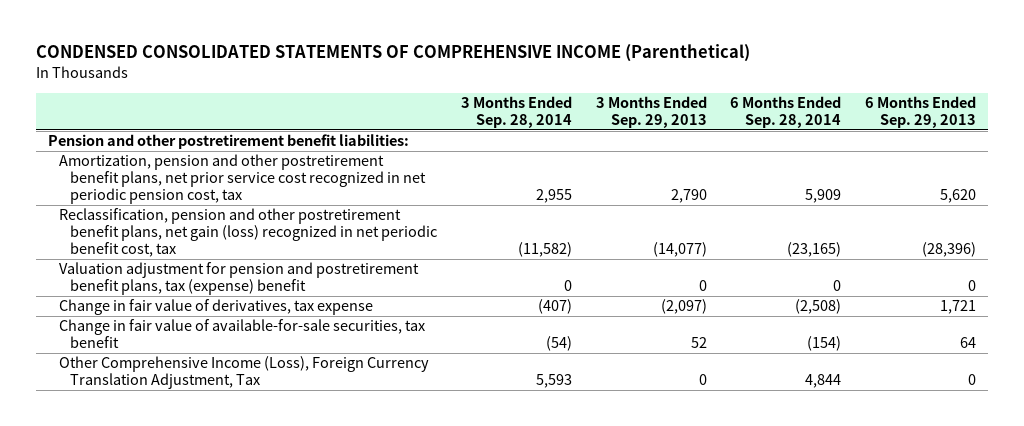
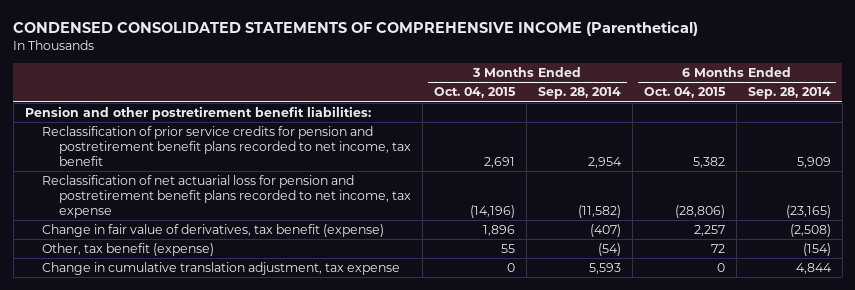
- | 3 Months Ended Sep. 28, 2014 | 3 Months Ended Sep. 29, 2013 | 6 Months Ended Sep. 28, 2014 | 6 Months Ended Sep. 29, 2013
+ | 3 Months Ended Oct. 04, 2015 | 3 Months Ended Sep. 28, 2014 | 6 Months Ended Oct. 04, 2015 | 6 Months Ended Sep. 28, 2014
- Amortization, pension and other postretirement benefit plans, net prior service cost recognized in net periodic pension cost, tax | 2,955 | 2,790 | 5,909 | 5,620
- Reclassification, pension and other postretirement benefit plans, net gain (loss) recognized in net periodic benefit cost, tax | (11,582) | (14,077) | (23,165) | (28,396)
- Valuation adjustment for pension and postretirement benefit plans, tax (expense) benefit | 0 | 0 | 0 | 0
- Change in fair value of derivatives, tax expense | (407) | (2,097) | (2,508) | 1,721
- Change in fair value of available-for-sale securities, tax benefit | (54) | 52 | (154) | 64
- Other Comprehensive Income (Loss), Foreign Currency Translation Adjustment, Tax | 5,593 | 0 | 4,844 | 0
+ Reclassification of prior service credits for pension and postretirement benefit plans recorded to net income, tax benefit | 2,691 | 2,954 | 5,382 | 5,909
+ Reclassification of net actuarial loss for pension and postretirement benefit plans recorded to net income, tax expense | (14,196) | (11,582) | (28,806) | (23,165)
+ Change in fair value of derivatives, tax benefit (expense) | 1,896 | (407) | 2,257 | (2,508)
+ Other, tax benefit (expense) | 55 | (54) | 72 | (154)
+ Change in cumulative translation adjustment, tax expense | 0 | 5,593 | 0 | 4,844

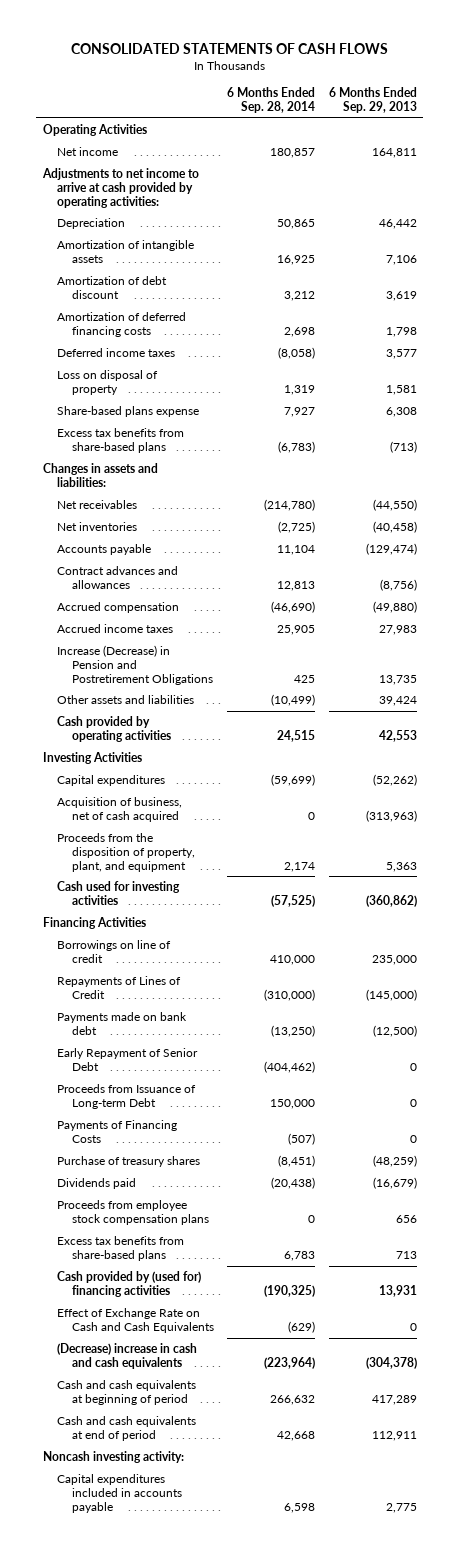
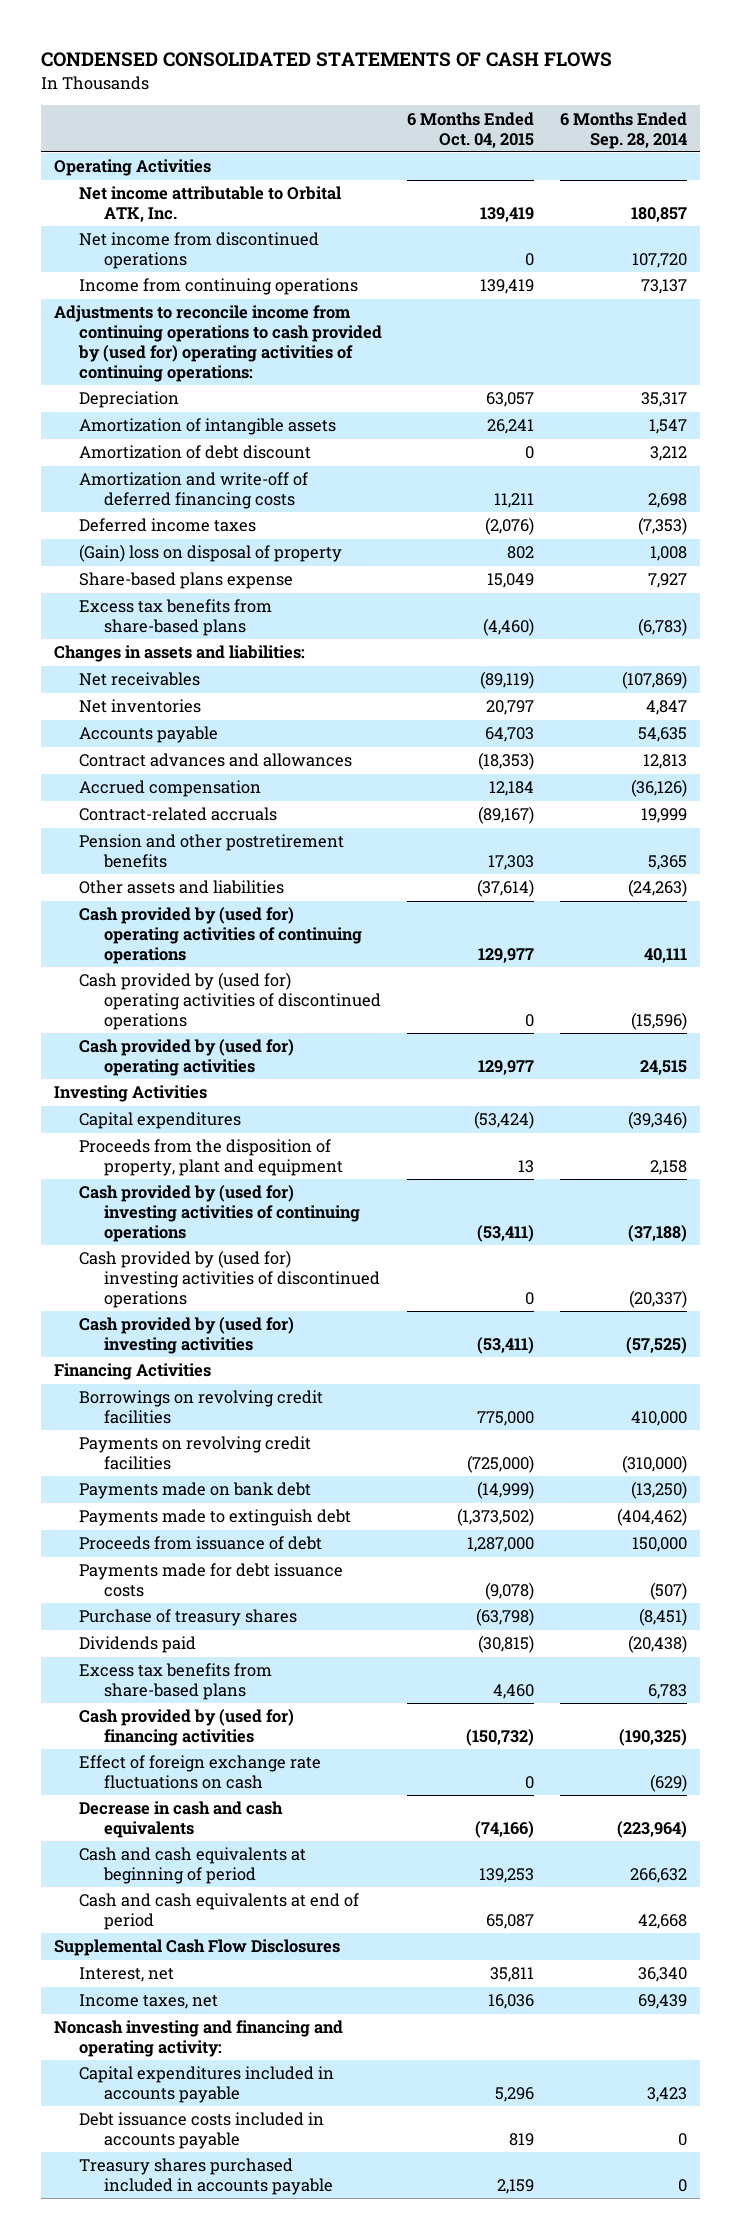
- CONSOLIDATED STATEMENTS OF CASH FLOWS
+ CONDENSED CONSOLIDATED STATEMENTS OF CASH FLOWS
- | 6 Months Ended Sep. 28, 2014 | 6 Months Ended Sep. 29, 2013
+ | 6 Months Ended Oct. 04, 2015 | 6 Months Ended Sep. 28, 2014
- Net income | 180,857 | 164,811
- Adjustments to net income to arrive at cash provided by operating activities:
- Depreciation | 50,865 | 46,442
- Amortization of intangible assets | 16,925 | 7,106
+ Net income attributable to Orbital ATK, Inc. | 139,419 | 180,857
+ Net income from discontinued operations | 0 | 107,720
+ Income from continuing operations | 139,419 | 73,137
+ Adjustments to reconcile income from continuing operations to cash provided by (used for) operating activities of continuing operations:
+ Depreciation | 63,057 | 35,317
+ Amortization of intangible assets | 26,241 | 1,547
- Amortization of deferred financing costs | 2,698 | 1,798
- Deferred income taxes | (8,058) | 3,577
- Loss on disposal of property | 1,319 | 1,581
+ Amortization and write-off of deferred financing costs | 11,211 | 2,698
+ Deferred income taxes | (2,076) | (7,353)
+ (Gain) loss on disposal of property | 802 | 1,008
- Net receivables | (214,780) | (44,550)
- Net inventories | (2,725) | (40,458)
- Accounts payable | 11,104 | (129,474)
+ Net receivables | (89,119) | (107,869)
+ Net inventories | 20,797 | 4,847
+ Accounts payable | 64,703 | 54,635
- Accrued compensation | (46,690) | (49,880)
- Accrued income taxes | 25,905 | 27,983
- Increase (Decrease) in Pension and Postretirement Obligations | 425 | 13,735
- Other assets and liabilities | (10,499) | 39,424
- Cash provided by operating activities | 24,515 | 42,553
+ Accrued compensation | 12,184 | (36,126)
+ Contract-related accruals | (89,167) | 19,999
+ Pension and other postretirement benefits | 17,303 | 5,365
+ Other assets and liabilities | (37,614) | (24,263)
+ Cash provided by (used for) operating activities of continuing operations | 129,977 | 40,111
+ Cash provided by (used for) operating activities of discontinued operations | 0 | (15,596)
+ Cash provided by (used for) operating activities | 129,977 | 24,515
- Capital expenditures | (59,699) | (52,262)
- Acquisition of business, net of cash acquired | 0 | (313,963)
- Proceeds from the disposition of property, plant, and equipment | 2,174 | 5,363
- Cash used for investing activities | (57,525) | (360,862)
+ Capital expenditures | (53,424) | (39,346)
+ Proceeds from the disposition of property, plant and equipment | 13 | 2,158
+ Cash provided by (used for) investing activities of continuing operations | (53,411) | (37,188)
+ Cash provided by (used for) investing activities of discontinued operations | 0 | (20,337)
+ Cash provided by (used for) investing activities | (53,411) | (57,525)
- Borrowings on line of credit | 410,000 | 235,000
- Repayments of Lines of Credit | (310,000) | (145,000)
+ Borrowings on revolving credit facilities | 775,000 | 410,000
+ Payments on revolving credit facilities | (725,000) | (310,000)
- Early Repayment of Senior Debt | (404,462) | 0
- Proceeds from Issuance of Long-term Debt | 150,000 | 0
- Payments of Financing Costs | (507) | 0
+ Payments made to extinguish debt | (1,373,502) | (404,462)
+ Proceeds from issuance of debt | 1,287,000 | 150,000
+ Payments made for debt issuance costs | (9,078) | (507)
- Proceeds from employee stock compensation plans | 0 | 656
- Effect of Exchange Rate on Cash and Cash Equivalents | (629) | 0
- (Decrease) increase in cash and cash equivalents | (223,964) | (304,378)
+ Effect of foreign exchange rate fluctuations on cash | 0 | (629)
+ Decrease in cash and cash equivalents | (74,166) | (223,964)
- Noncash investing activity:
- Capital expenditures included in accounts payable | 6,598 | 2,775
+ Supplemental Cash Flow Disclosures
+ Interest, net | 35,811 | 36,340
+ Income taxes, net | 16,036 | 69,439
+ Noncash investing and financing and operating activity:
+ Capital expenditures included in accounts payable | 5,296 | 3,423
+ Debt issuance costs included in accounts payable | 819 | 0
+ Treasury shares purchased included in accounts payable | 2,159 | 0

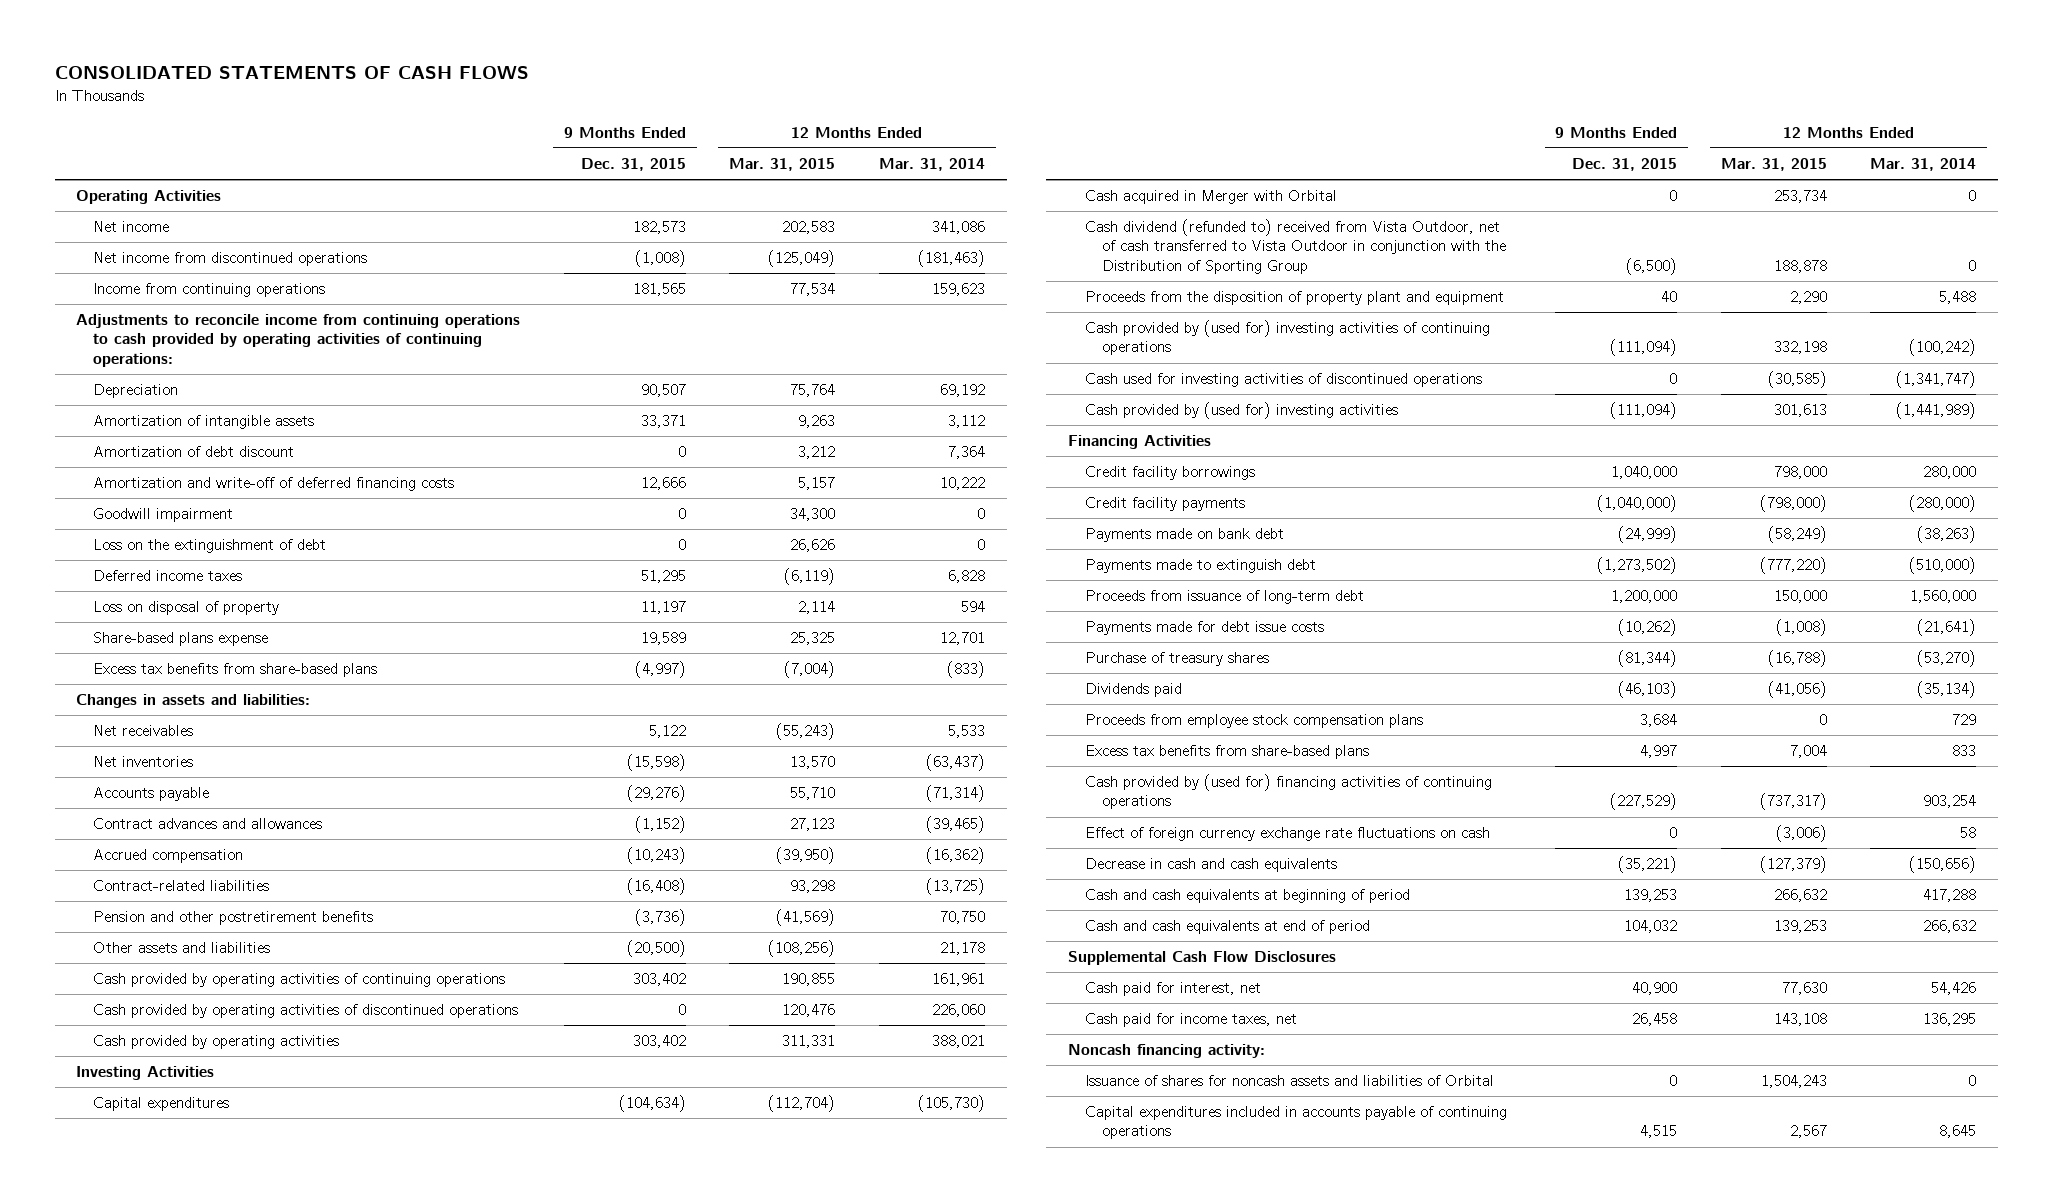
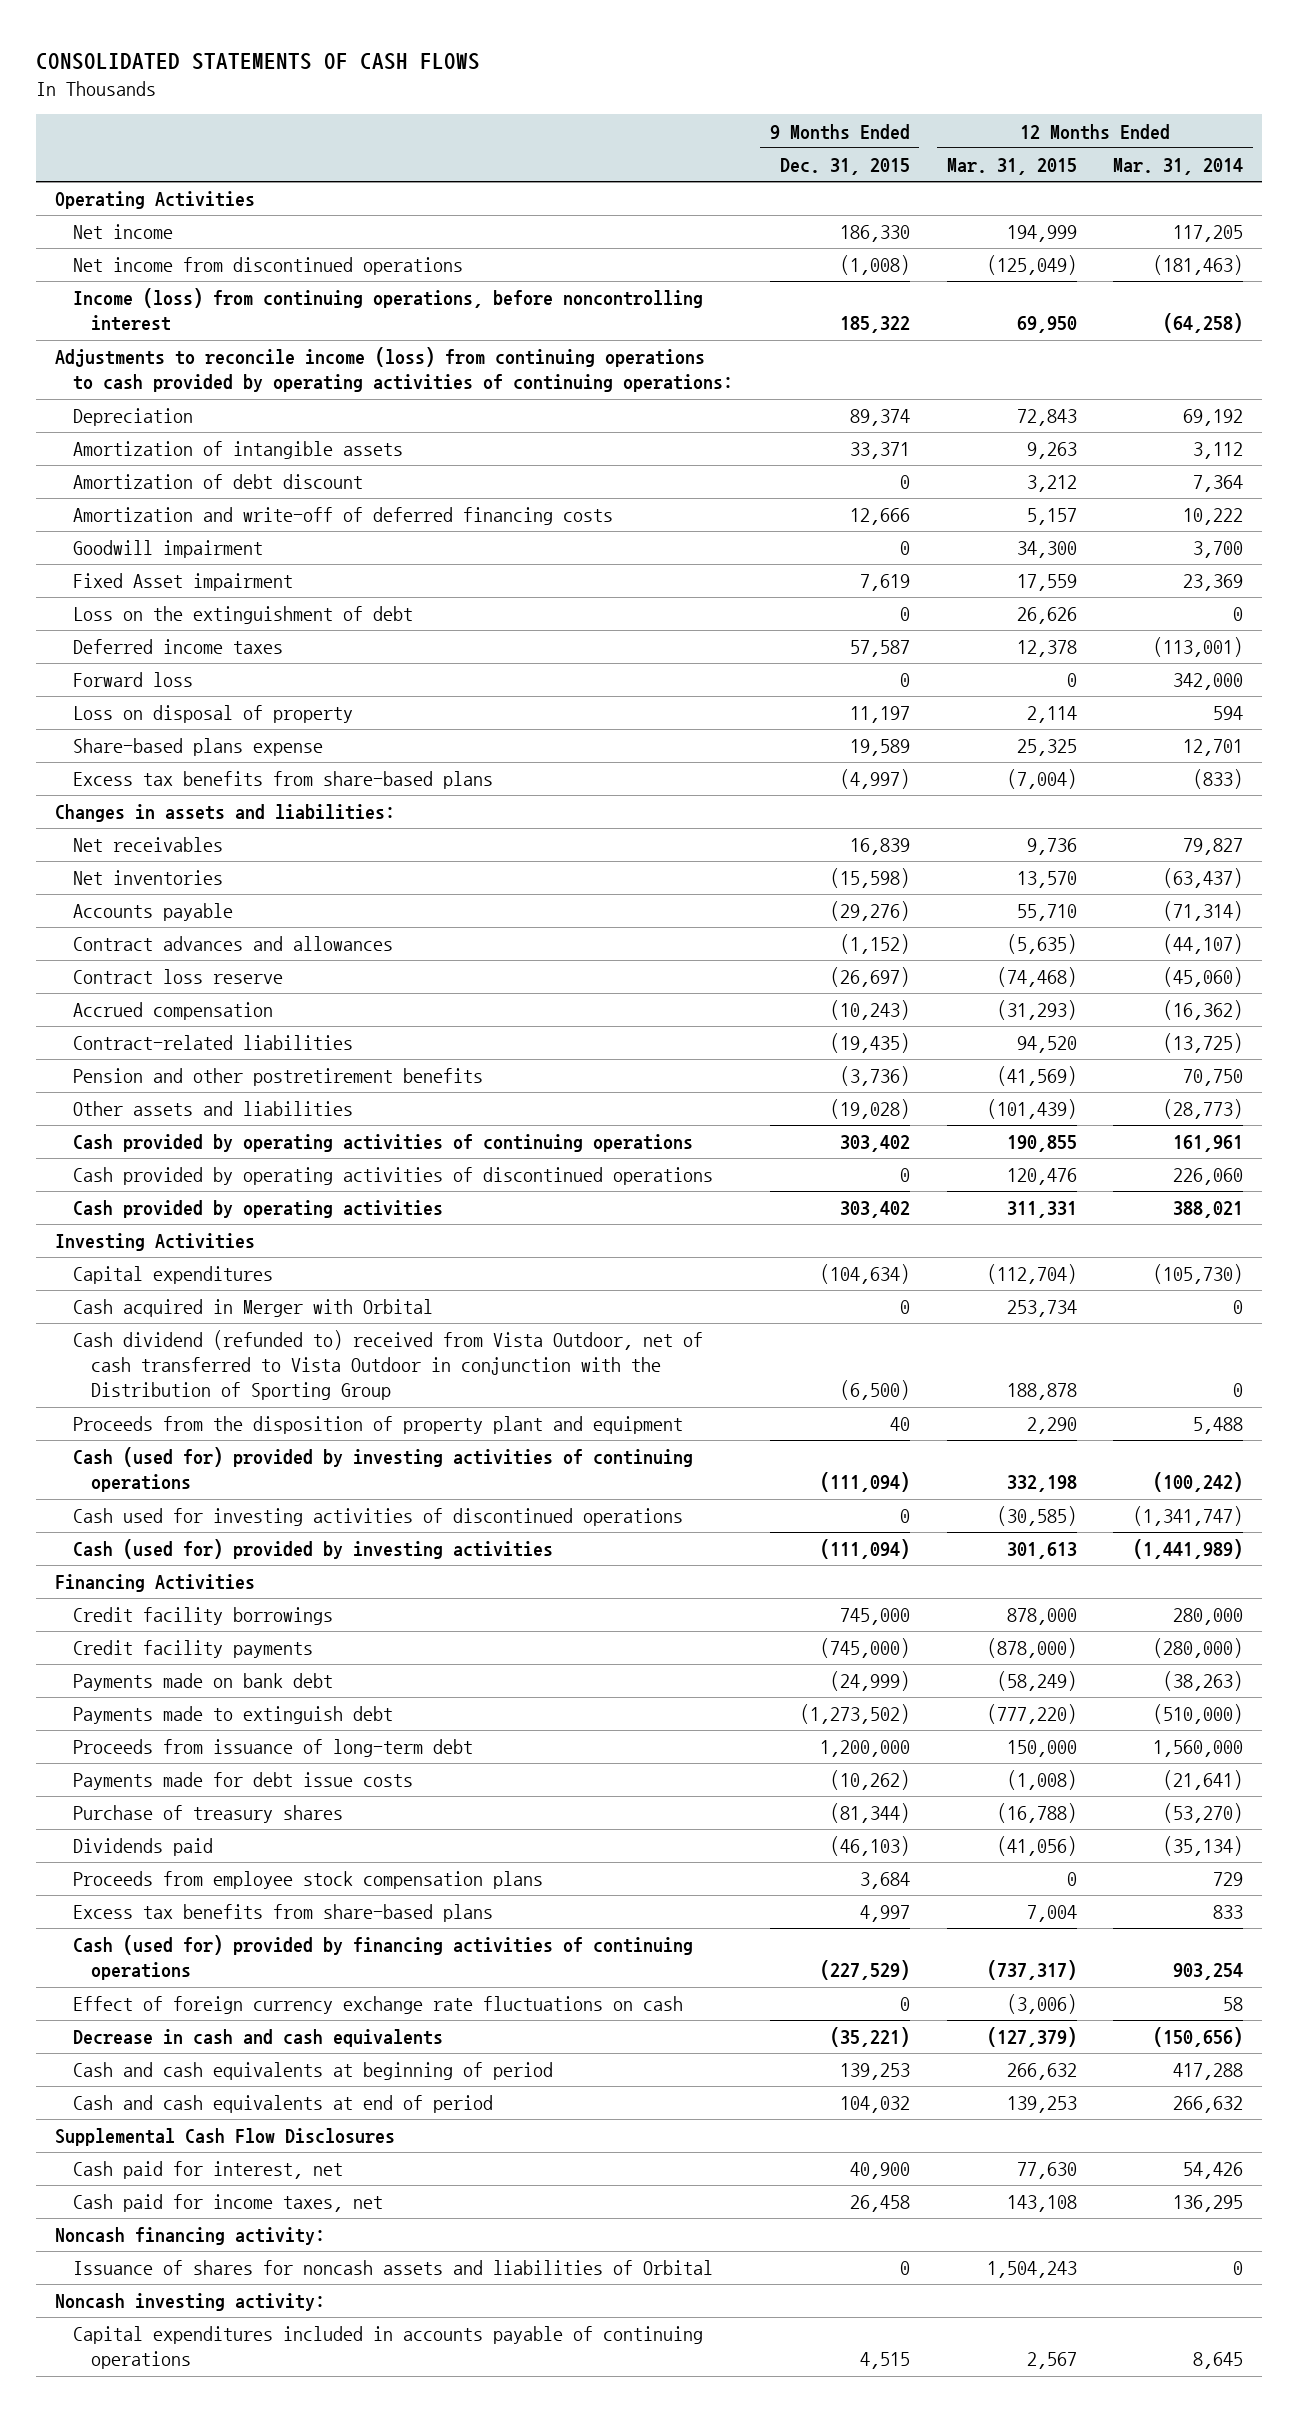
- Net income | 182,573 | 202,583 | 341,086
+ Net income | 186,330 | 194,999 | 117,205
- Income from continuing operations | 181,565 | 77,534 | 159,623
- Adjustments to reconcile income from continuing operations to cash provided by operating activities of continuing operations:
- Depreciation | 90,507 | 75,764 | 69,192
+ Income (loss) from continuing operations, before noncontrolling interest | 185,322 | 69,950 | (64,258)
+ Adjustments to reconcile income (loss) from continuing operations to cash provided by operating activities of continuing operations:
+ Depreciation | 89,374 | 72,843 | 69,192
- Goodwill impairment | 0 | 34,300 | 0
+ Goodwill impairment | 0 | 34,300 | 3,700
+ Fixed Asset impairment | 7,619 | 17,559 | 23,369
- Deferred income taxes | 51,295 | (6,119) | 6,828
+ Deferred income taxes | 57,587 | 12,378 | (113,001)
+ Forward loss | 0 | 0 | 342,000
- Net receivables | 5,122 | (55,243) | 5,533
+ Net receivables | 16,839 | 9,736 | 79,827
- Contract advances and allowances | (1,152) | 27,123 | (39,465)
- Accrued compensation | (10,243) | (39,950) | (16,362)
- Contract-related liabilities | (16,408) | 93,298 | (13,725)
+ Contract advances and allowances | (1,152) | (5,635) | (44,107)
+ Contract loss reserve | (26,697) | (74,468) | (45,060)
+ Accrued compensation | (10,243) | (31,293) | (16,362)
+ Contract-related liabilities | (19,435) | 94,520 | (13,725)
- Other assets and liabilities | (20,500) | (108,256) | 21,178
+ Other assets and liabilities | (19,028) | (101,439) | (28,773)
- Cash provided by (used for) investing activities of continuing operations | (111,094) | 332,198 | (100,242)
+ Cash (used for) provided by investing activities of continuing operations | (111,094) | 332,198 | (100,242)
- Cash provided by (used for) investing activities | (111,094) | 301,613 | (1,441,989)
+ Cash (used for) provided by investing activities | (111,094) | 301,613 | (1,441,989)
- Credit facility borrowings | 1,040,000 | 798,000 | 280,000
- Credit facility payments | (1,040,000) | (798,000) | (280,000)
+ Credit facility borrowings | 745,000 | 878,000 | 280,000
+ Credit facility payments | (745,000) | (878,000) | (280,000)
- Cash provided by (used for) financing activities of continuing operations | (227,529) | (737,317) | 903,254
+ Cash (used for) provided by financing activities of continuing operations | (227,529) | (737,317) | 903,254
+ Noncash investing activity:

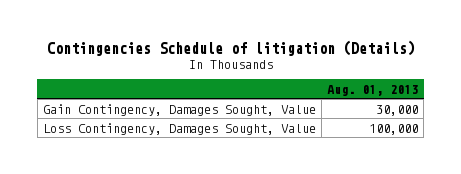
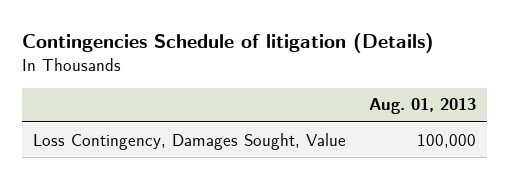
- Gain Contingency, Damages Sought, Value | 30,000

